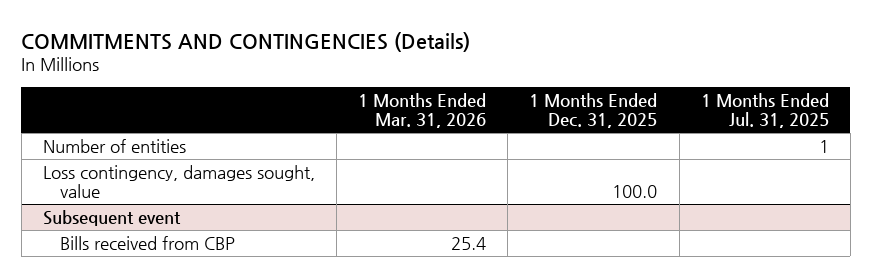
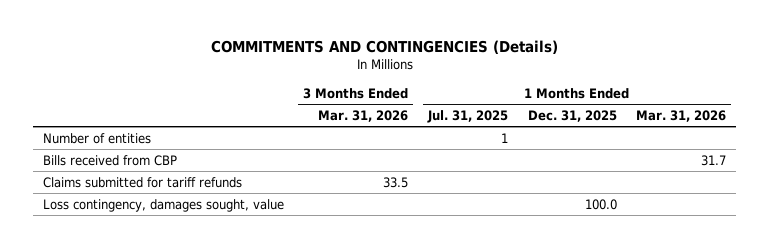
- | 1 Months Ended Mar. 31, 2026 | 1 Months Ended Dec. 31, 2025 | 1 Months Ended Jul. 31, 2025
+ | 3 Months Ended Mar. 31, 2026 | 1 Months Ended Jul. 31, 2025 | 1 Months Ended Dec. 31, 2025 | 1 Months Ended Mar. 31, 2026
+ Bills received from CBP | | | | 31.7
+ Claims submitted for tariff refunds | 33.5 | | |
- Subsequent event
- Bills received from CBP | 25.4 | |

